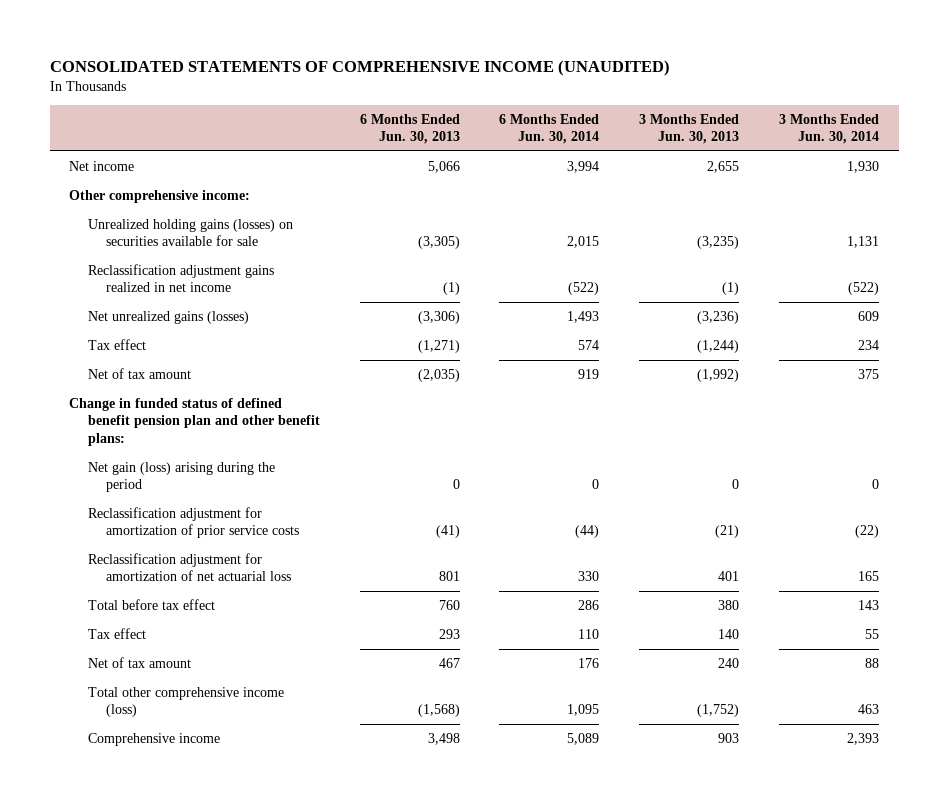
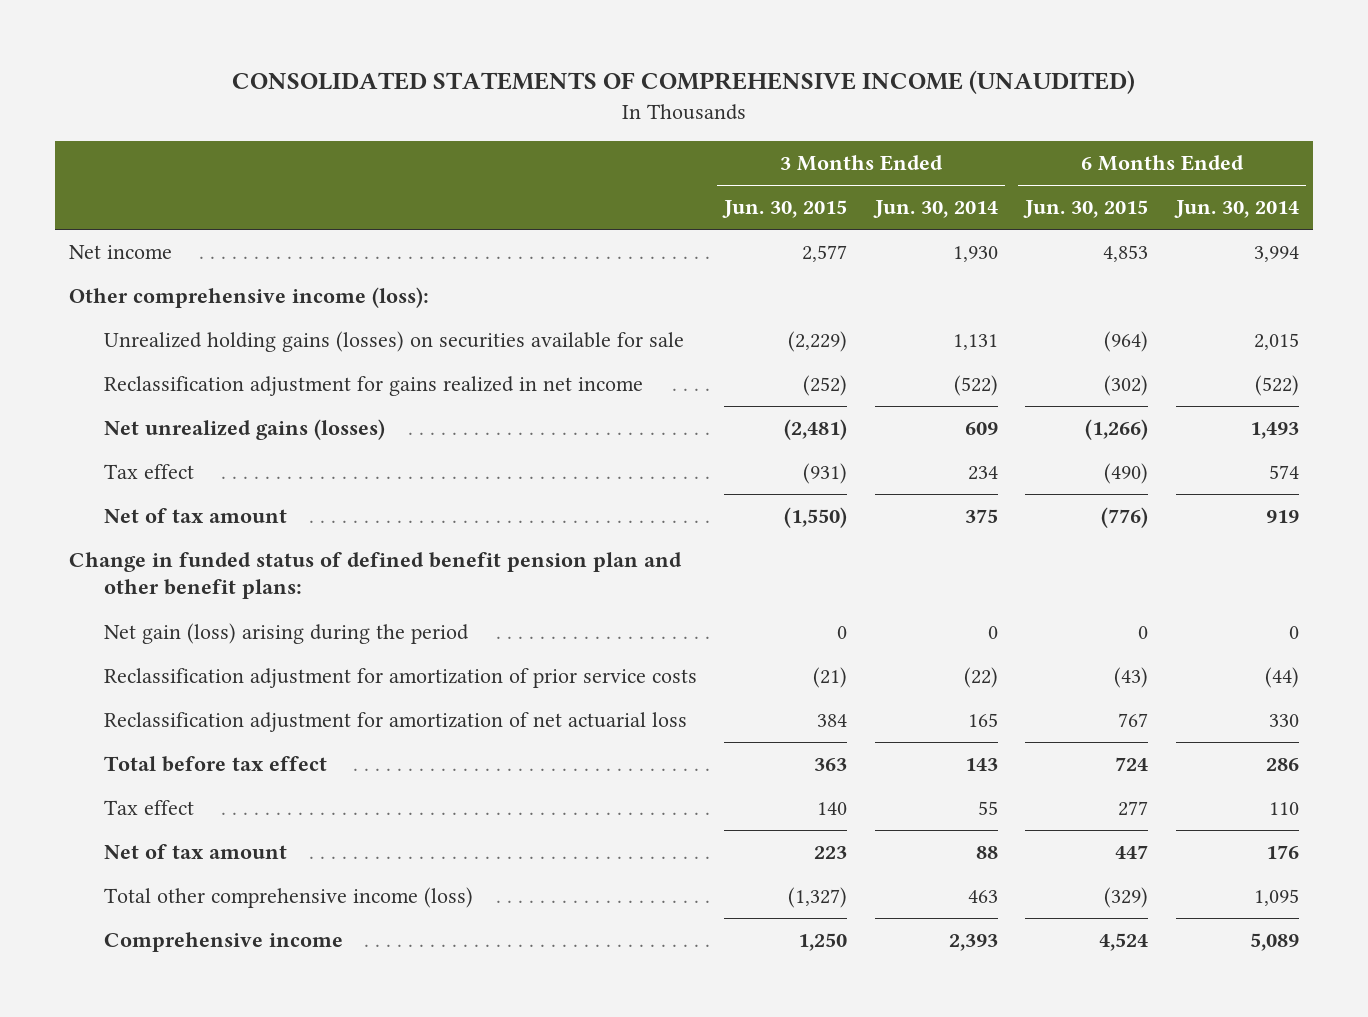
- | 6 Months Ended Jun. 30, 2013 | 6 Months Ended Jun. 30, 2014 | 3 Months Ended Jun. 30, 2013 | 3 Months Ended Jun. 30, 2014
+ | 3 Months Ended Jun. 30, 2015 | 3 Months Ended Jun. 30, 2014 | 6 Months Ended Jun. 30, 2015 | 6 Months Ended Jun. 30, 2014
- Other comprehensive income:
+ Other comprehensive income (loss):
- Reclassification adjustment gains realized in net income | (1) | (522) | (1) | (522)
+ Reclassification adjustment for gains realized in net income | (252) | (522) | (302) | (522)

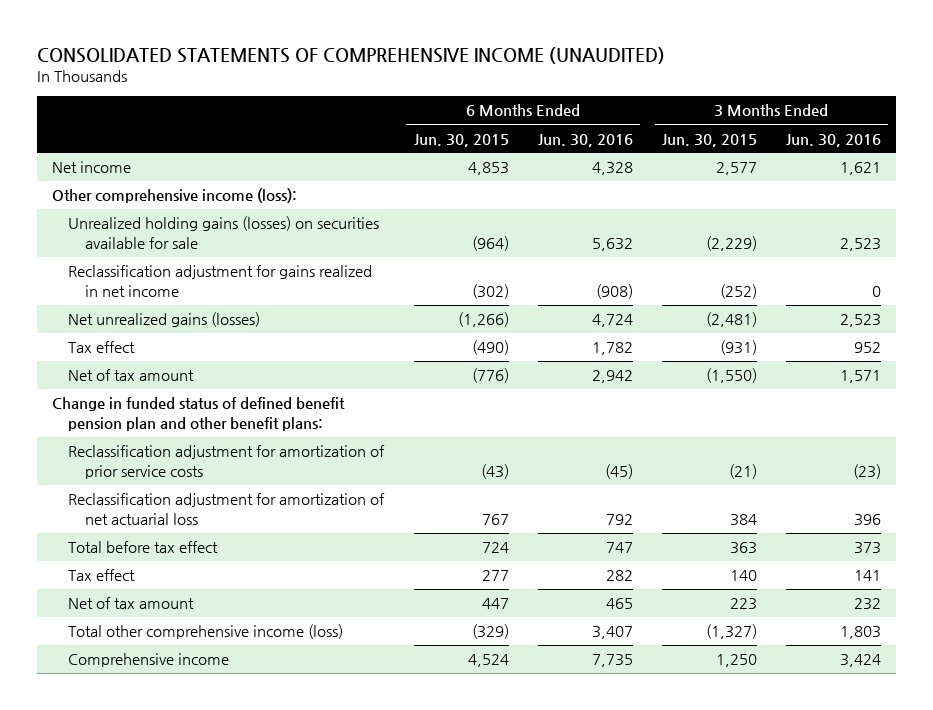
- | 3 Months Ended Jun. 30, 2015 | 3 Months Ended Jun. 30, 2014 | 6 Months Ended Jun. 30, 2015 | 6 Months Ended Jun. 30, 2014
+ | 6 Months Ended Jun. 30, 2015 | 6 Months Ended Jun. 30, 2016 | 3 Months Ended Jun. 30, 2015 | 3 Months Ended Jun. 30, 2016
- Net gain (loss) arising during the period | 0 | 0 | 0 | 0

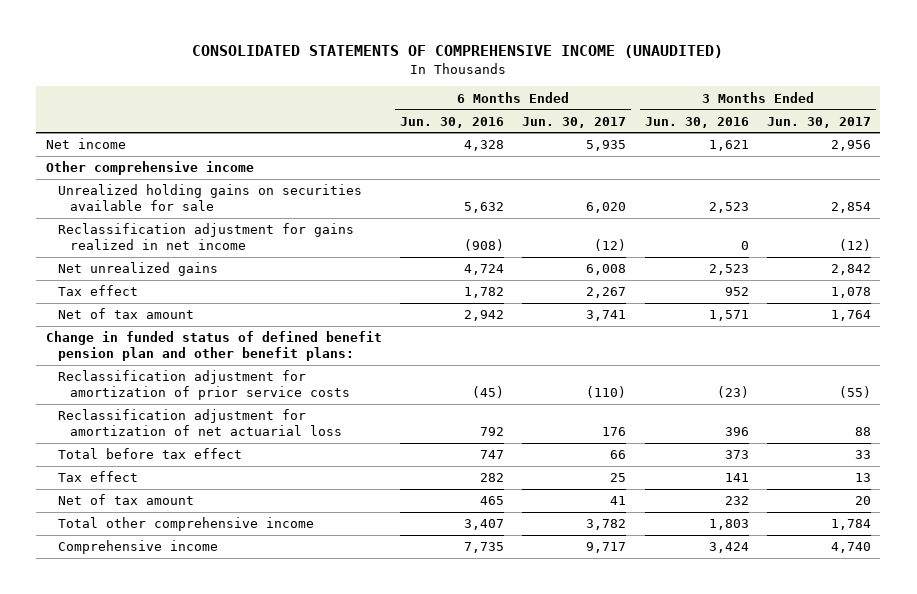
- | 6 Months Ended Jun. 30, 2015 | 6 Months Ended Jun. 30, 2016 | 3 Months Ended Jun. 30, 2015 | 3 Months Ended Jun. 30, 2016
+ | 6 Months Ended Jun. 30, 2016 | 6 Months Ended Jun. 30, 2017 | 3 Months Ended Jun. 30, 2016 | 3 Months Ended Jun. 30, 2017
- Other comprehensive income (loss):
- Unrealized holding gains (losses) on securities available for sale | (964) | 5,632 | (2,229) | 2,523
+ Other comprehensive income
+ Unrealized holding gains on securities available for sale | 5,632 | 6,020 | 2,523 | 2,854
- Net unrealized gains (losses) | (1,266) | 4,724 | (2,481) | 2,523
+ Net unrealized gains | 4,724 | 6,008 | 2,523 | 2,842
- Total other comprehensive income (loss) | (329) | 3,407 | (1,327) | 1,803
+ Total other comprehensive income | 3,407 | 3,782 | 1,803 | 1,784

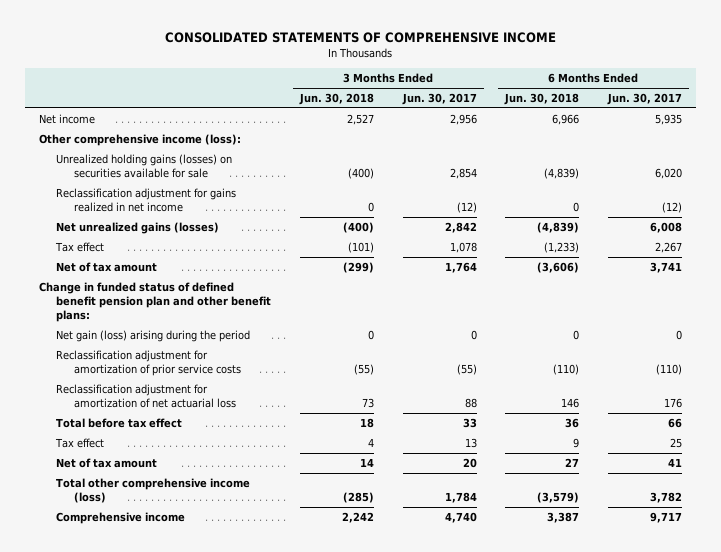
- CONSOLIDATED STATEMENTS OF COMPREHENSIVE INCOME (UNAUDITED)
+ CONSOLIDATED STATEMENTS OF COMPREHENSIVE INCOME
- | 6 Months Ended Jun. 30, 2016 | 6 Months Ended Jun. 30, 2017 | 3 Months Ended Jun. 30, 2016 | 3 Months Ended Jun. 30, 2017
+ | 3 Months Ended Jun. 30, 2018 | 3 Months Ended Jun. 30, 2017 | 6 Months Ended Jun. 30, 2018 | 6 Months Ended Jun. 30, 2017
- Other comprehensive income
- Unrealized holding gains on securities available for sale | 5,632 | 6,020 | 2,523 | 2,854
+ Other comprehensive income (loss):
+ Unrealized holding gains (losses) on securities available for sale | (400) | 2,854 | (4,839) | 6,020
- Net unrealized gains | 4,724 | 6,008 | 2,523 | 2,842
+ Net unrealized gains (losses) | (400) | 2,842 | (4,839) | 6,008
+ Net gain (loss) arising during the period | 0 | 0 | 0 | 0
- Total other comprehensive income | 3,407 | 3,782 | 1,803 | 1,784
+ Total other comprehensive income (loss) | (285) | 1,784 | (3,579) | 3,782

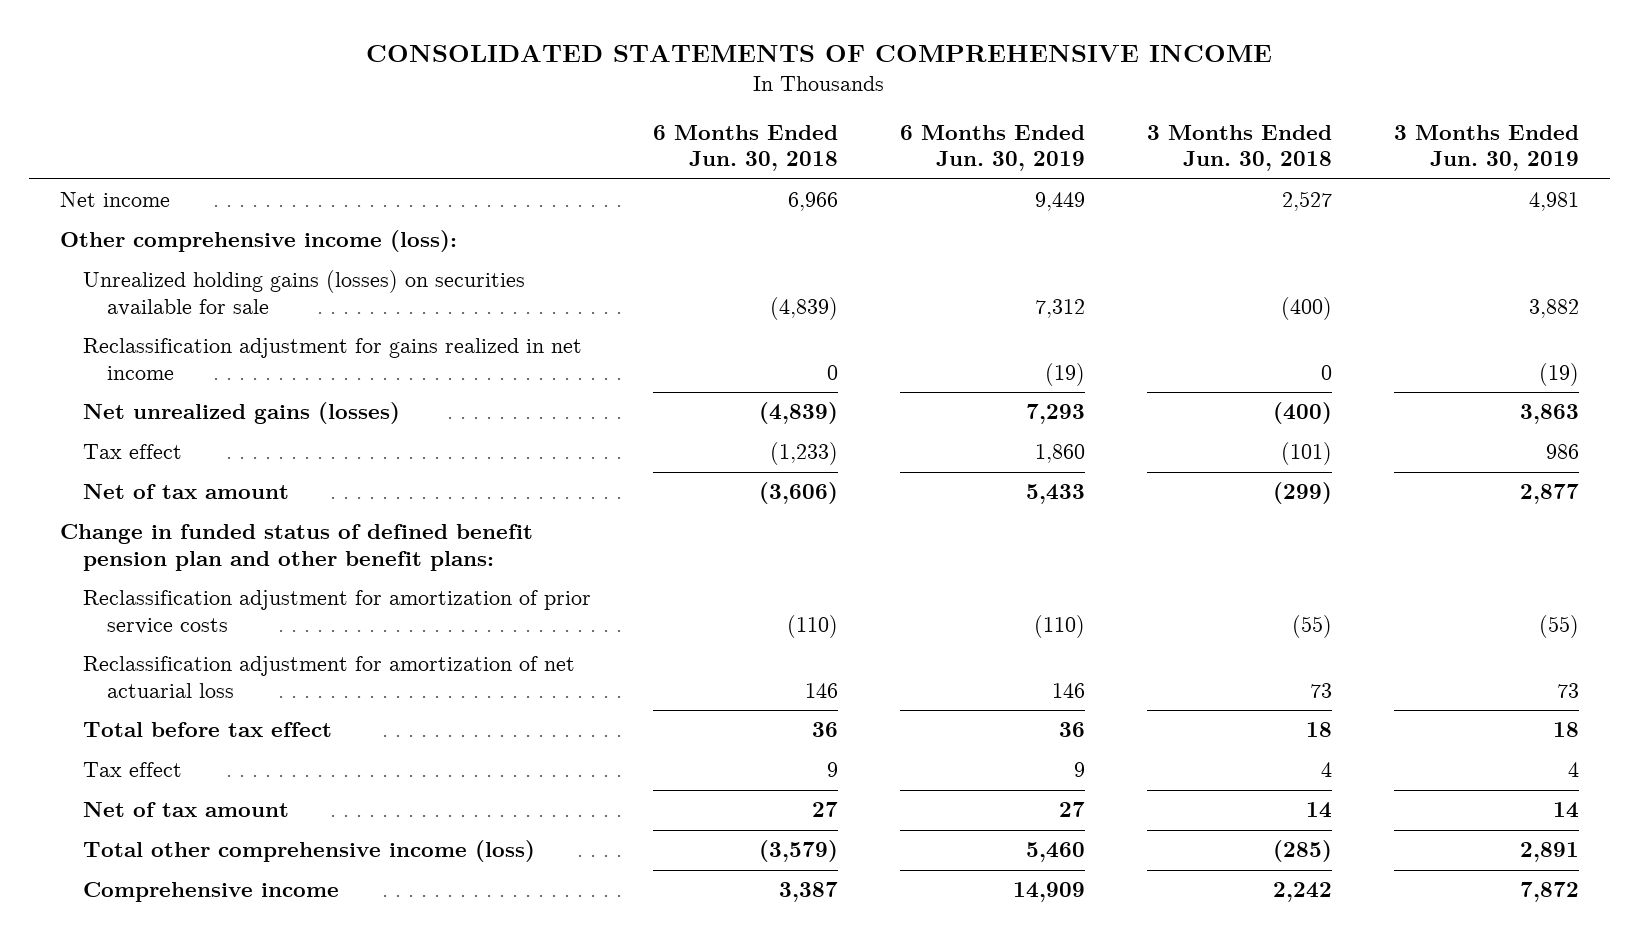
- | 3 Months Ended Jun. 30, 2018 | 3 Months Ended Jun. 30, 2017 | 6 Months Ended Jun. 30, 2018 | 6 Months Ended Jun. 30, 2017
+ | 6 Months Ended Jun. 30, 2018 | 6 Months Ended Jun. 30, 2019 | 3 Months Ended Jun. 30, 2018 | 3 Months Ended Jun. 30, 2019
- Net gain (loss) arising during the period | 0 | 0 | 0 | 0

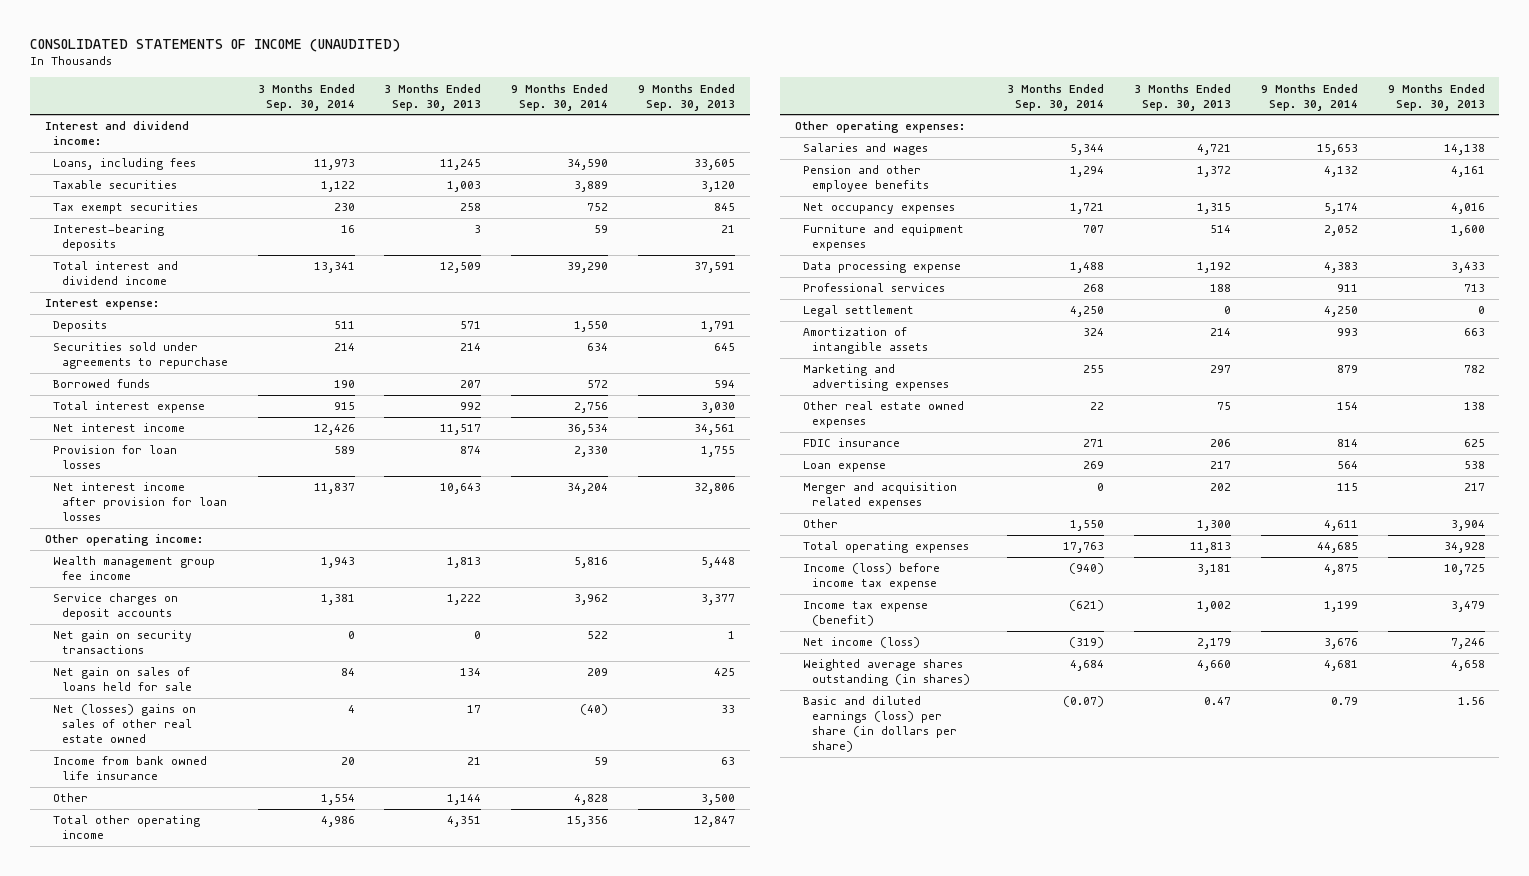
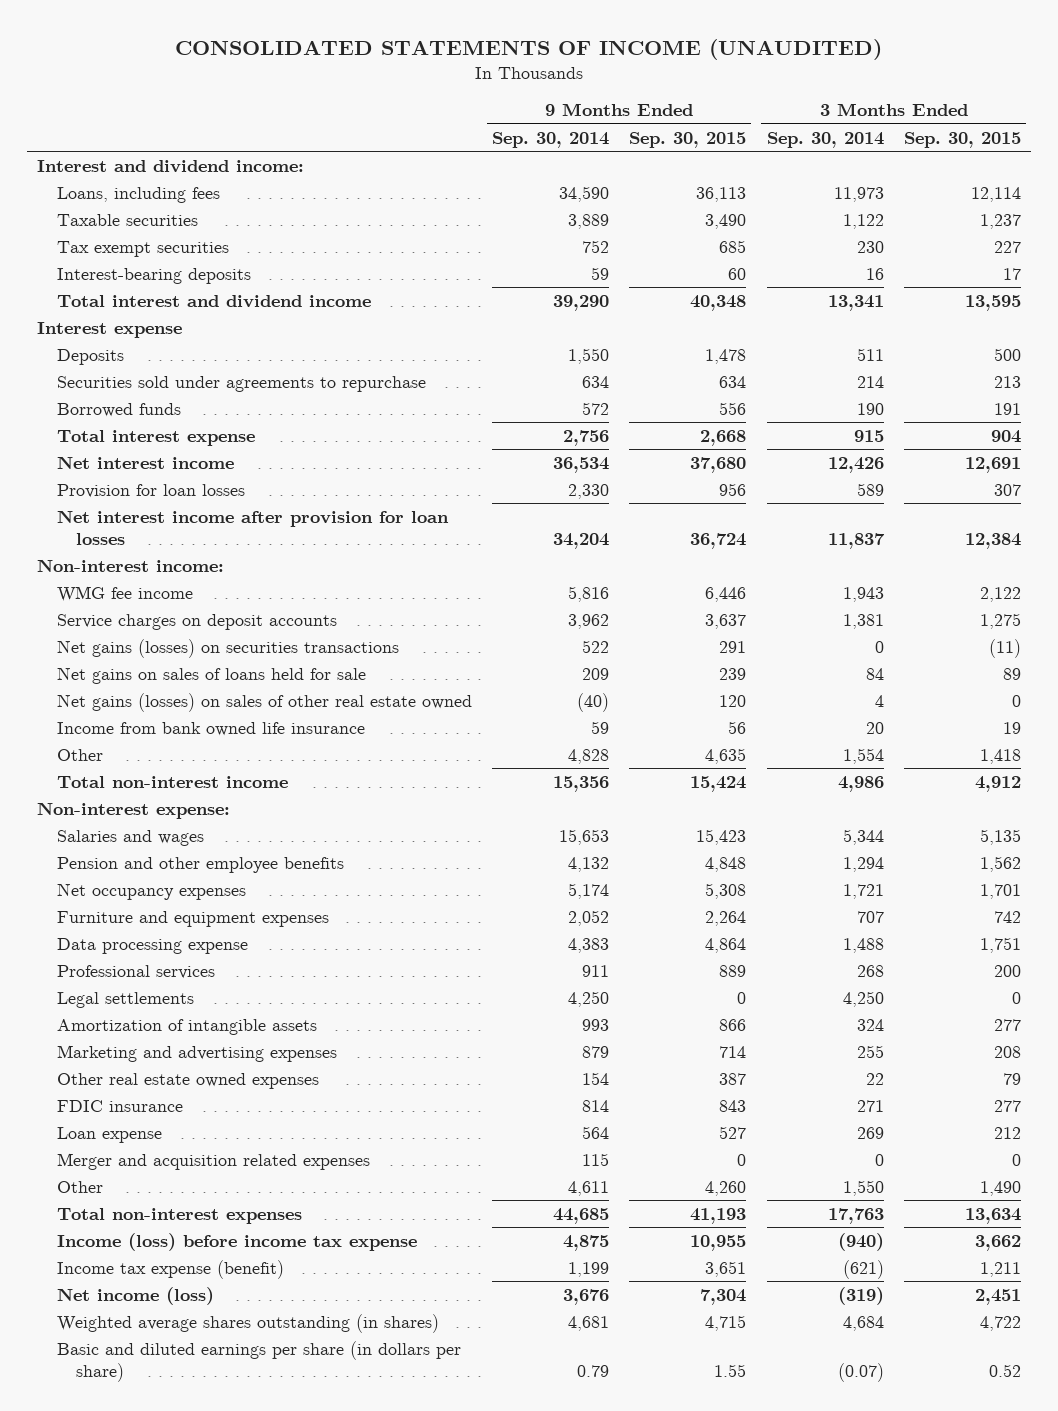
- | 3 Months Ended Sep. 30, 2014 | 3 Months Ended Sep. 30, 2013 | 9 Months Ended Sep. 30, 2014 | 9 Months Ended Sep. 30, 2013
+ | 9 Months Ended Sep. 30, 2014 | 9 Months Ended Sep. 30, 2015 | 3 Months Ended Sep. 30, 2014 | 3 Months Ended Sep. 30, 2015
- Interest expense:
+ Interest expense
- Other operating income:
- Wealth management group fee income | 1,943 | 1,813 | 5,816 | 5,448
+ Non-interest income:
+ WMG fee income | 5,816 | 6,446 | 1,943 | 2,122
- Net gain on security transactions | 0 | 0 | 522 | 1
- Net gain on sales of loans held for sale | 84 | 134 | 209 | 425
- Net (losses) gains on sales of other real estate owned | 4 | 17 | (40) | 33
+ Net gains (losses) on securities transactions | 522 | 291 | 0 | (11)
+ Net gains on sales of loans held for sale | 209 | 239 | 84 | 89
+ Net gains (losses) on sales of other real estate owned | (40) | 120 | 4 | 0
- Total other operating income | 4,986 | 4,351 | 15,356 | 12,847
- Other operating expenses:
+ Total non-interest income | 15,356 | 15,424 | 4,986 | 4,912
+ Non-interest expense:
- Legal settlement | 4,250 | 0 | 4,250 | 0
+ Legal settlements | 4,250 | 0 | 4,250 | 0
- Total operating expenses | 17,763 | 11,813 | 44,685 | 34,928
+ Total non-interest expenses | 44,685 | 41,193 | 17,763 | 13,634
- Basic and diluted earnings (loss) per share (in dollars per share) | (0.07) | 0.47 | 0.79 | 1.56
+ Basic and diluted earnings per share (in dollars per share) | 0.79 | 1.55 | (0.07) | 0.52

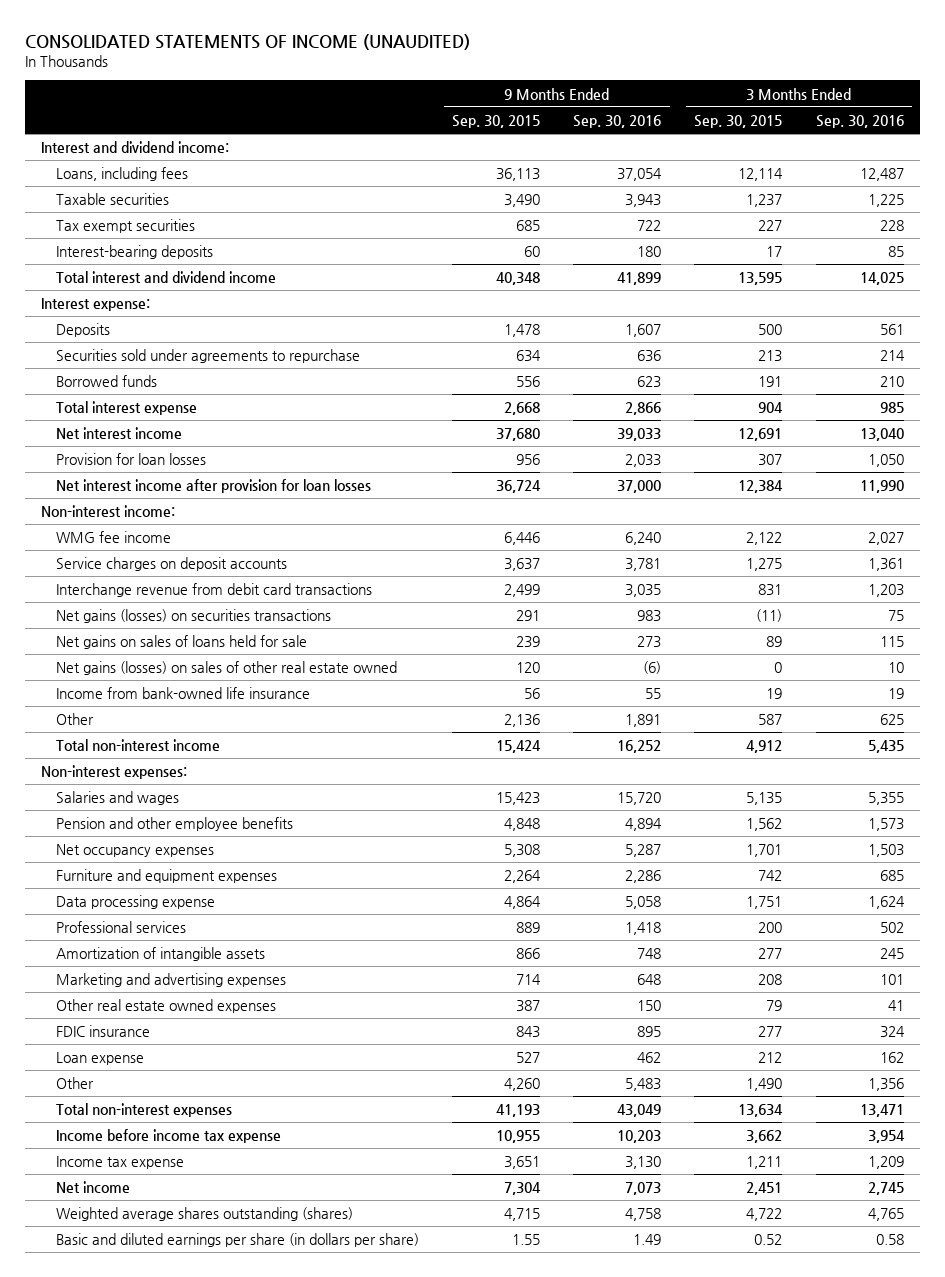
- | 9 Months Ended Sep. 30, 2014 | 9 Months Ended Sep. 30, 2015 | 3 Months Ended Sep. 30, 2014 | 3 Months Ended Sep. 30, 2015
+ | 9 Months Ended Sep. 30, 2015 | 9 Months Ended Sep. 30, 2016 | 3 Months Ended Sep. 30, 2015 | 3 Months Ended Sep. 30, 2016
- Interest expense
+ Interest expense:
+ Interchange revenue from debit card transactions | 2,499 | 3,035 | 831 | 1,203
- Income from bank owned life insurance | 59 | 56 | 20 | 19
- Other | 4,828 | 4,635 | 1,554 | 1,418
+ Income from bank-owned life insurance | 56 | 55 | 19 | 19
+ Other | 2,136 | 1,891 | 587 | 625
- Non-interest expense:
+ Non-interest expenses:
- Legal settlements | 4,250 | 0 | 4,250 | 0
- Merger and acquisition related expenses | 115 | 0 | 0 | 0
- Income (loss) before income tax expense | 4,875 | 10,955 | (940) | 3,662
- Income tax expense (benefit) | 1,199 | 3,651 | (621) | 1,211
- Net income (loss) | 3,676 | 7,304 | (319) | 2,451
- Weighted average shares outstanding (in shares) | 4,681 | 4,715 | 4,684 | 4,722
+ Income before income tax expense | 10,955 | 10,203 | 3,662 | 3,954
+ Income tax expense | 3,651 | 3,130 | 1,211 | 1,209
+ Net income | 7,304 | 7,073 | 2,451 | 2,745
+ Weighted average shares outstanding (shares) | 4,715 | 4,758 | 4,722 | 4,765

